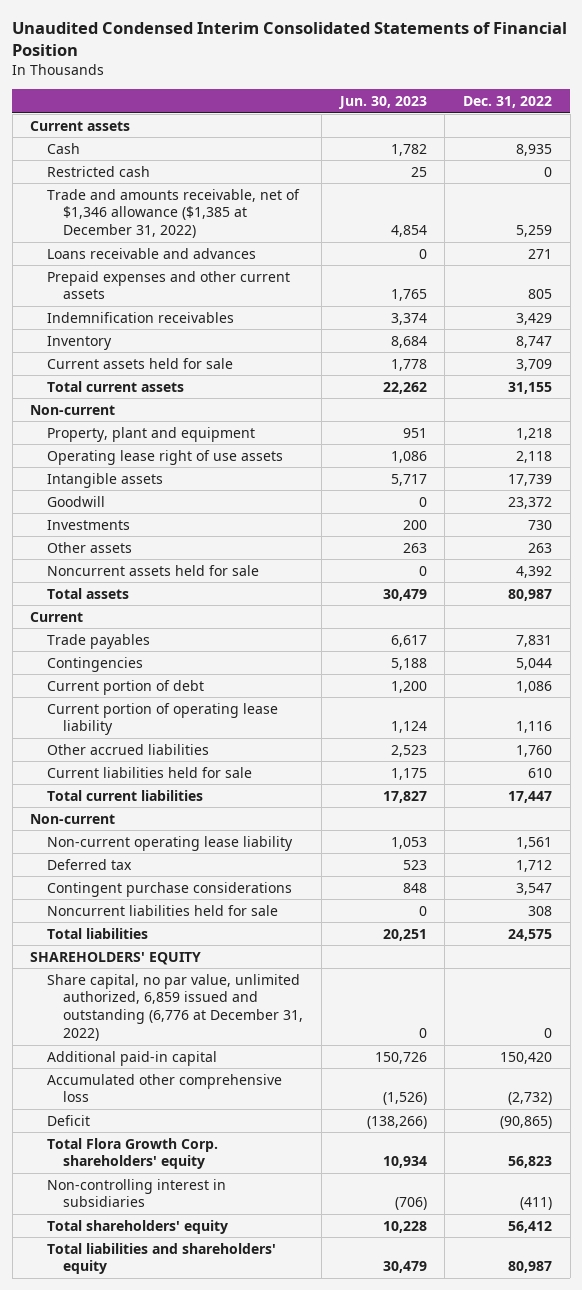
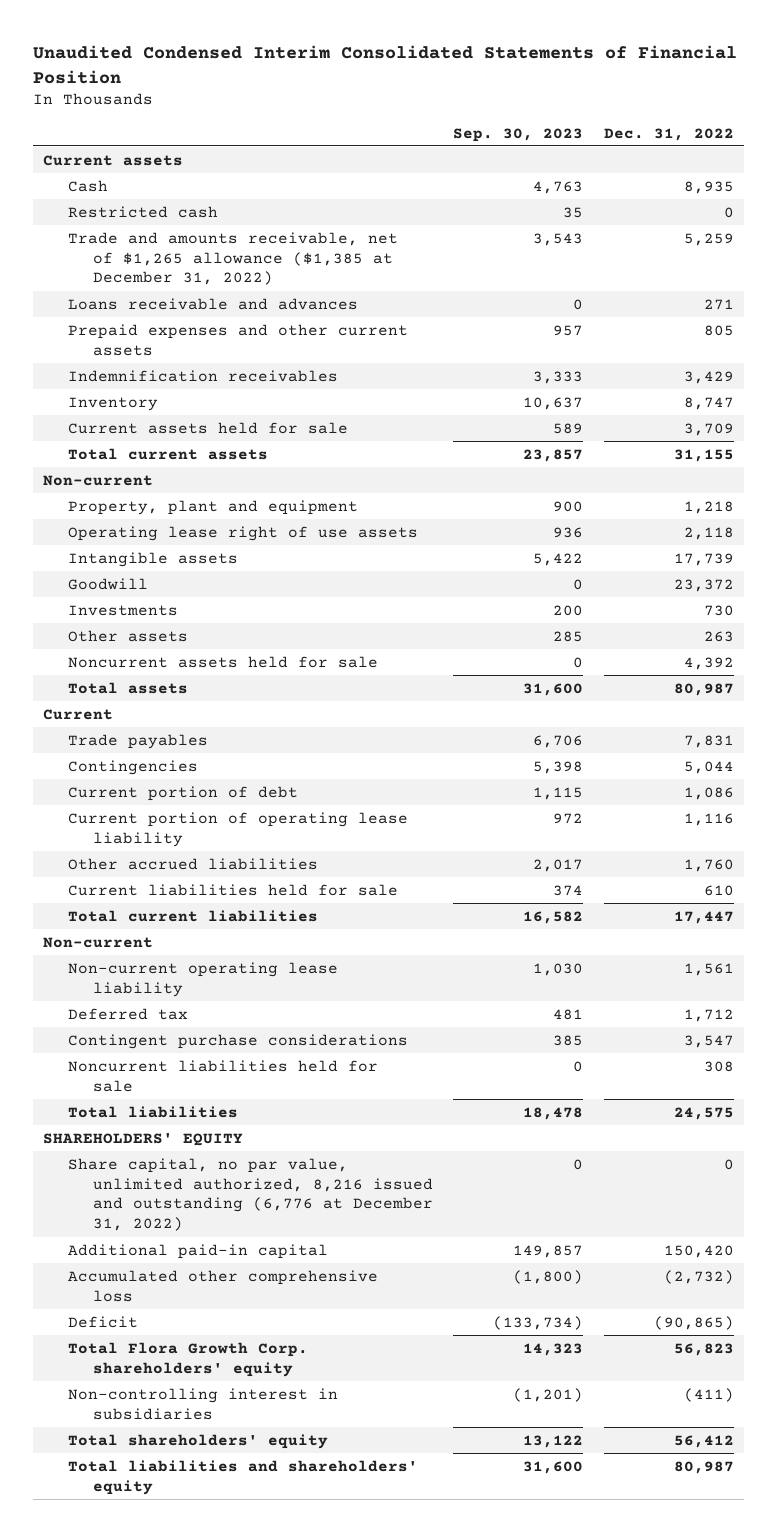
- | Jun. 30, 2023 | Dec. 31, 2022
+ | Sep. 30, 2023 | Dec. 31, 2022
- Trade and amounts receivable, net of $1,346 allowance ($1,385 at December 31, 2022) | 4,854 | 5,259
+ Trade and amounts receivable, net of $1,265 allowance ($1,385 at December 31, 2022) | 3,543 | 5,259
- Share capital, no par value, unlimited authorized, 6,859 issued and outstanding (6,776 at December 31, 2022) | 0 | 0
+ Share capital, no par value, unlimited authorized, 8,216 issued and outstanding (6,776 at December 31, 2022) | 0 | 0

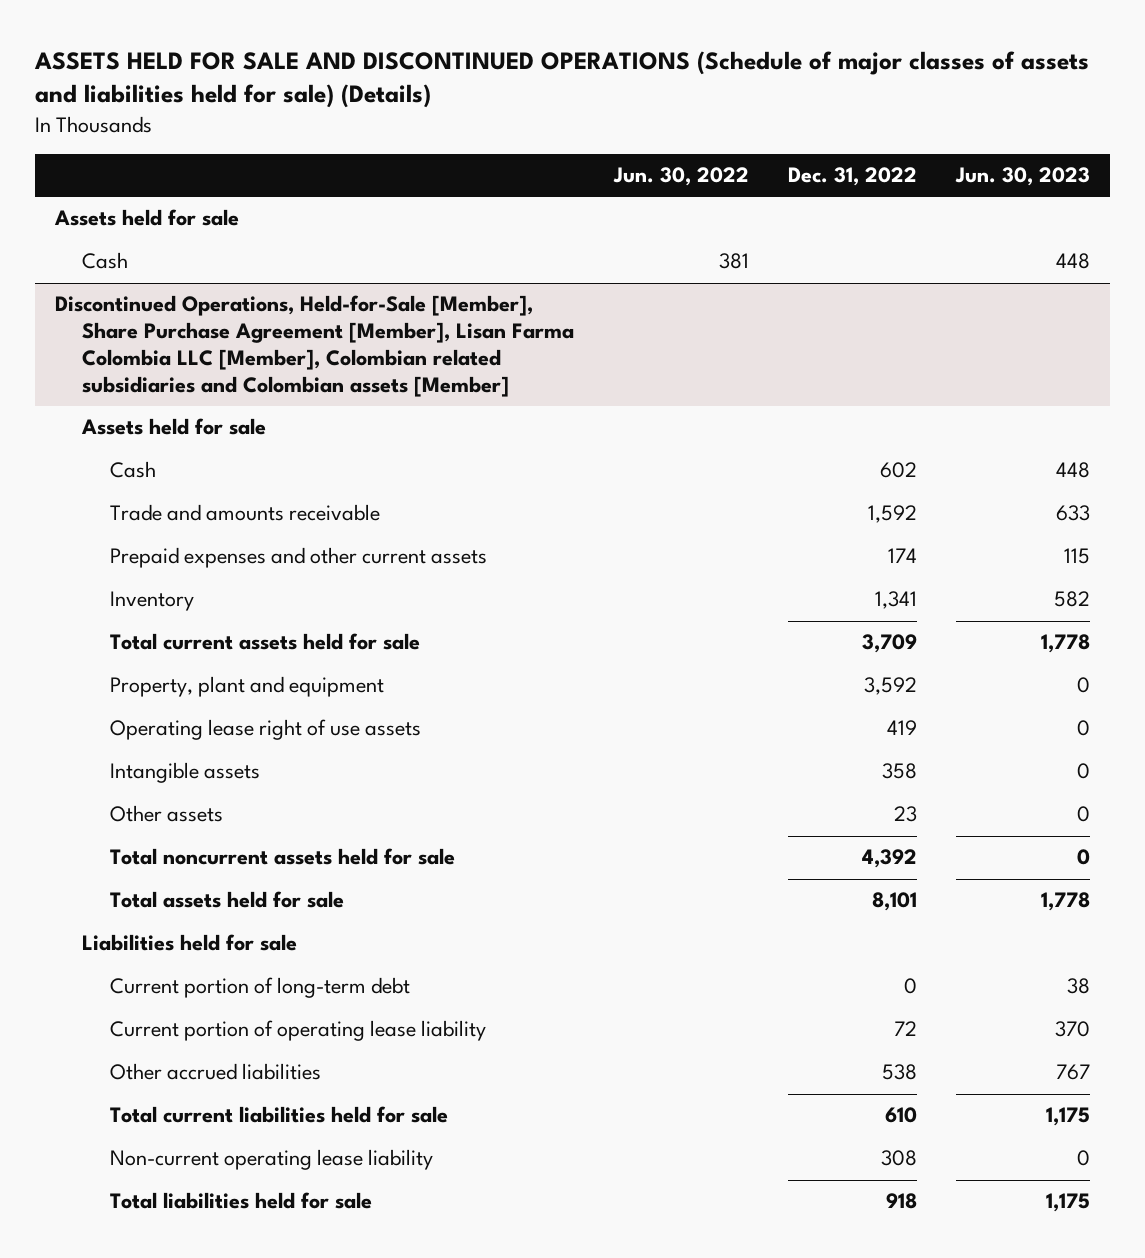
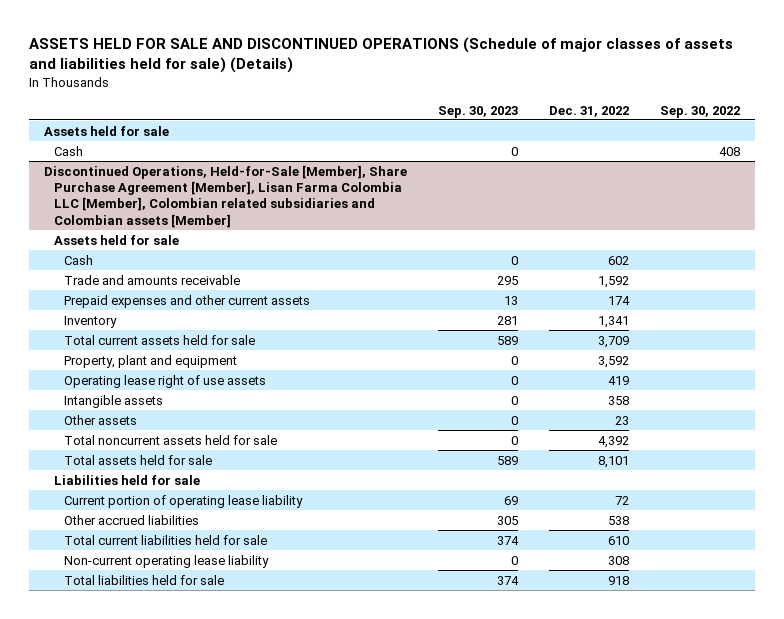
- | Jun. 30, 2022 | Dec. 31, 2022 | Jun. 30, 2023
+ | Sep. 30, 2023 | Dec. 31, 2022 | Sep. 30, 2022
@ Discontinued Operations, Held-for-Sale [Member], Share Purchase Agreement [Member], Lisan Farma Colombia LLC [Member], Colombian related subsidiaries and Colombian assets [Member]
- Current portion of long-term debt | | 0 | 38

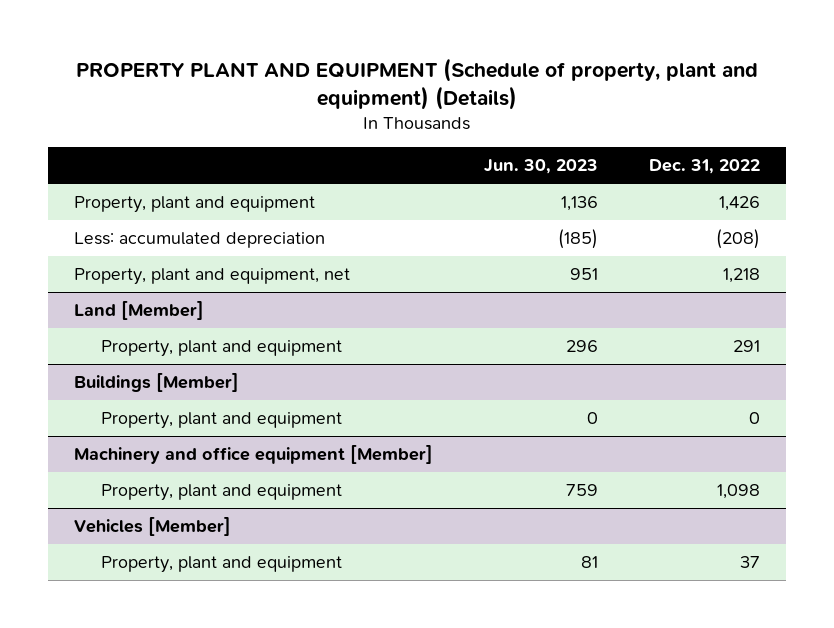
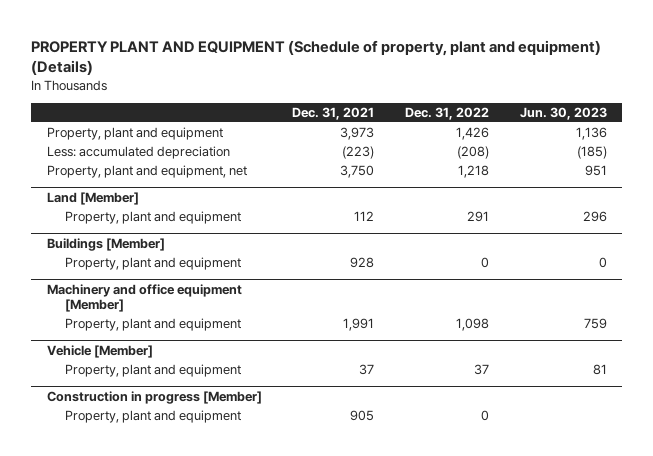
- | Jun. 30, 2023 | Dec. 31, 2022
+ | Dec. 31, 2021 | Dec. 31, 2022 | Jun. 30, 2023
- Vehicles [Member]
+ Vehicle [Member]
+ Construction in progress [Member]
+ Property, plant and equipment | 905 | 0 |

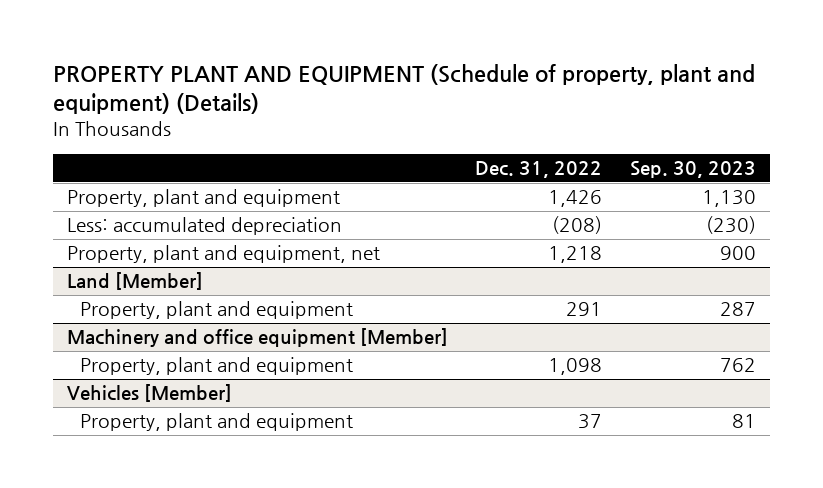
- | Dec. 31, 2021 | Dec. 31, 2022 | Jun. 30, 2023
+ | Dec. 31, 2022 | Sep. 30, 2023
- Buildings [Member]
- Property, plant and equipment | 928 | 0 | 0
- Vehicle [Member]
+ Vehicles [Member]
- Construction in progress [Member]
- Property, plant and equipment | 905 | 0 |

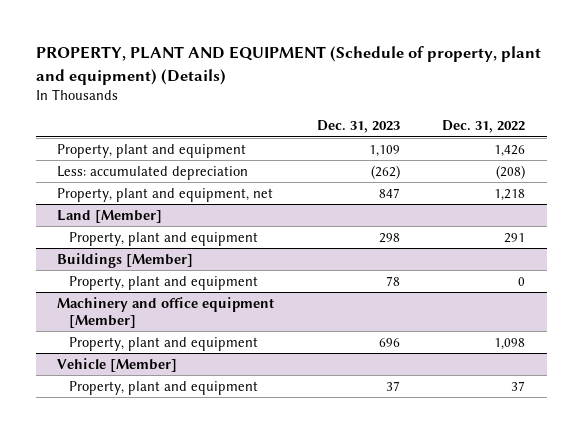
- PROPERTY PLANT AND EQUIPMENT (Schedule of property, plant and equipment) (Details)
+ PROPERTY, PLANT AND EQUIPMENT (Schedule of property, plant and equipment) (Details)
- | Dec. 31, 2022 | Sep. 30, 2023
+ | Dec. 31, 2023 | Dec. 31, 2022
+ Buildings [Member]
+ Property, plant and equipment | 78 | 0
- Vehicles [Member]
+ Vehicle [Member]

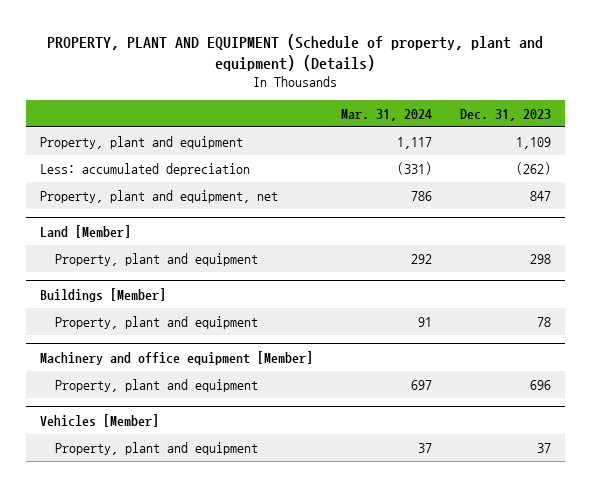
- | Dec. 31, 2023 | Dec. 31, 2022
+ | Mar. 31, 2024 | Dec. 31, 2023
- Vehicle [Member]
+ Vehicles [Member]

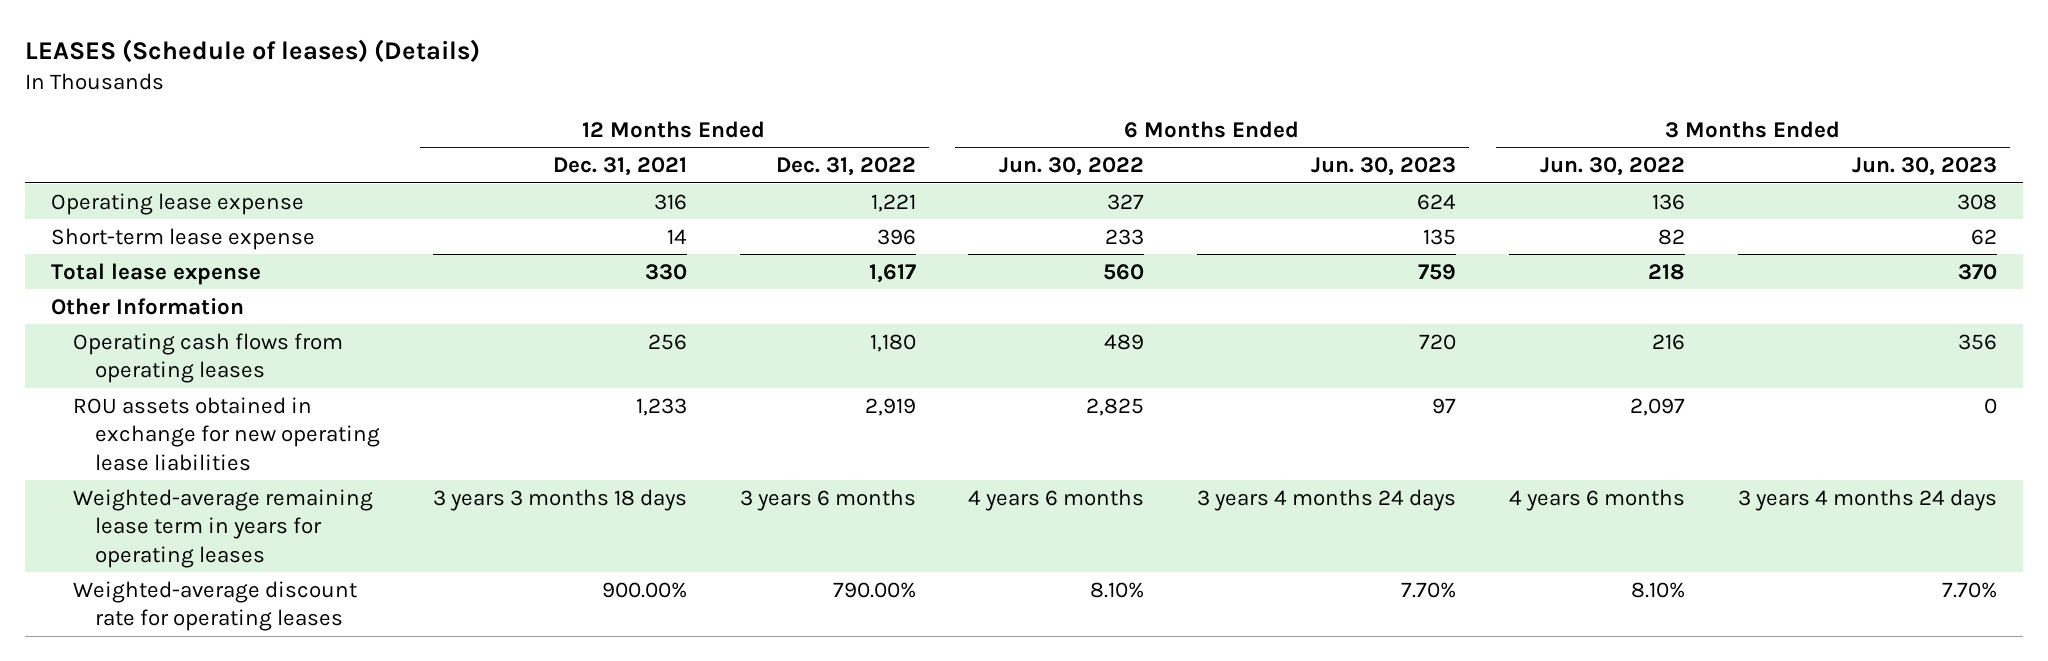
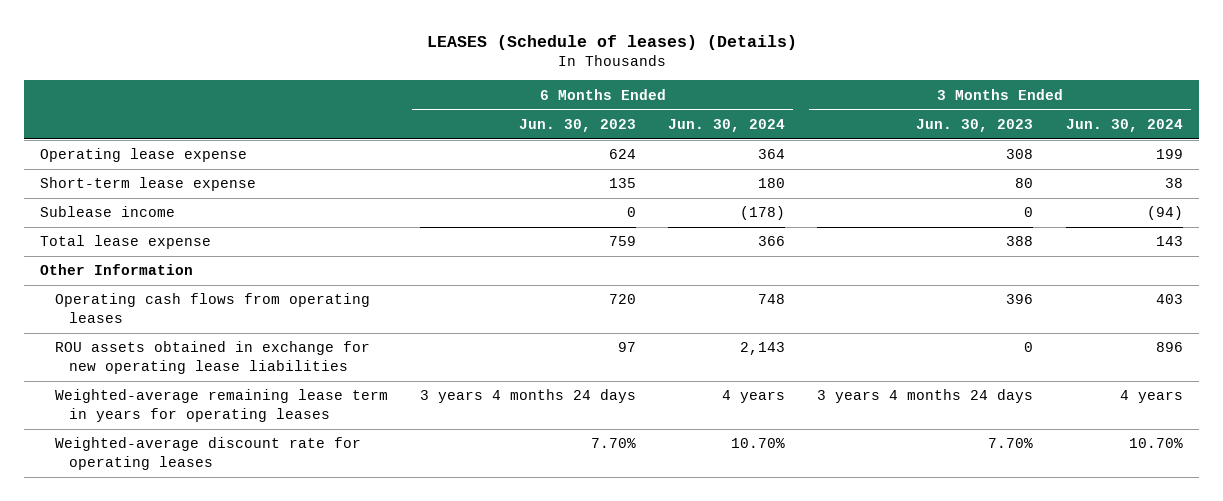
- | 12 Months Ended Dec. 31, 2021 | 12 Months Ended Dec. 31, 2022 | 6 Months Ended Jun. 30, 2022 | 6 Months Ended Jun. 30, 2023 | 3 Months Ended Jun. 30, 2022 | 3 Months Ended Jun. 30, 2023
+ | 6 Months Ended Jun. 30, 2023 | 6 Months Ended Jun. 30, 2024 | 3 Months Ended Jun. 30, 2023 | 3 Months Ended Jun. 30, 2024
- Short-term lease expense | 14 | 396 | 233 | 135 | 82 | 62
- Total lease expense | 330 | 1,617 | 560 | 759 | 218 | 370
+ Short-term lease expense | 135 | 180 | 80 | 38
+ Sublease income | 0 | (178) | 0 | (94)
+ Total lease expense | 759 | 366 | 388 | 143
- Operating cash flows from operating leases | 256 | 1,180 | 489 | 720 | 216 | 356
+ Operating cash flows from operating leases | 720 | 748 | 396 | 403

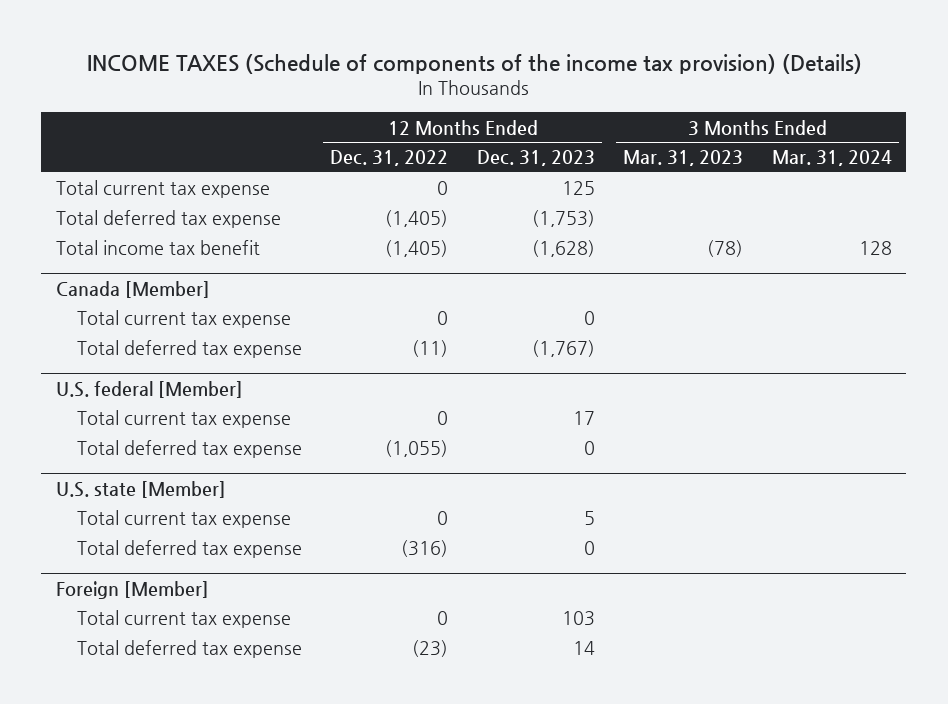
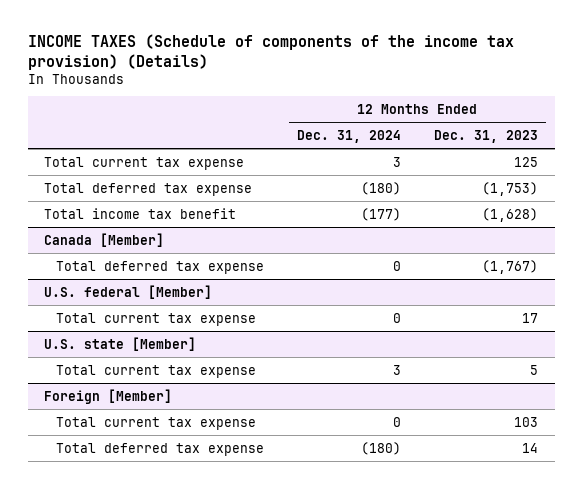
- | 12 Months Ended Dec. 31, 2022 | 12 Months Ended Dec. 31, 2023 | 3 Months Ended Mar. 31, 2023 | 3 Months Ended Mar. 31, 2024
+ | 12 Months Ended Dec. 31, 2024 | 12 Months Ended Dec. 31, 2023
@ Canada [Member]
- Total current tax expense | 0 | 0 | |
@ U.S. federal [Member]
- Total deferred tax expense | (1,055) | 0 | |
@ U.S. state [Member]
- Total deferred tax expense | (316) | 0 | |

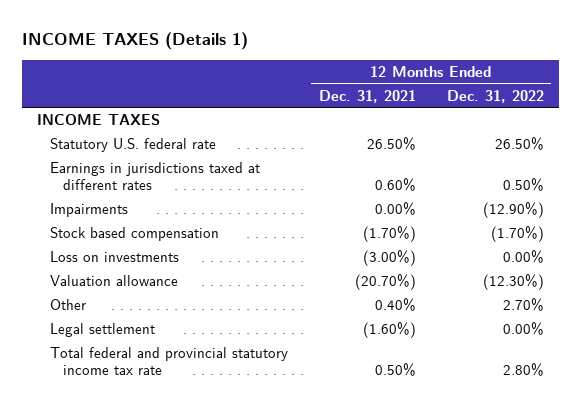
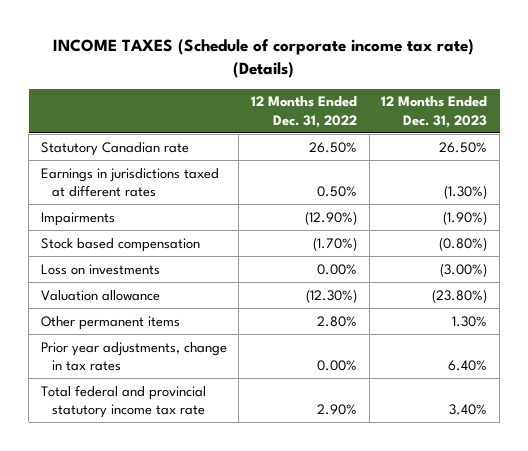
- INCOME TAXES (Details 1)
+ INCOME TAXES (Schedule of corporate income tax rate) (Details)
- | 12 Months Ended Dec. 31, 2021 | 12 Months Ended Dec. 31, 2022
+ | 12 Months Ended Dec. 31, 2022 | 12 Months Ended Dec. 31, 2023
- INCOME TAXES
- Statutory U.S. federal rate | 26.50% | 26.50%
+ Statutory Canadian rate | 26.50% | 26.50%
- Other | 0.40% | 2.70%
- Legal settlement | (1.60%) | 0.00%
- Total federal and provincial statutory income tax rate | 0.50% | 2.80%
+ Other permanent items | 2.80% | 1.30%
+ Prior year adjustments, change in tax rates | 0.00% | 6.40%
+ Total federal and provincial statutory income tax rate | 2.90% | 3.40%

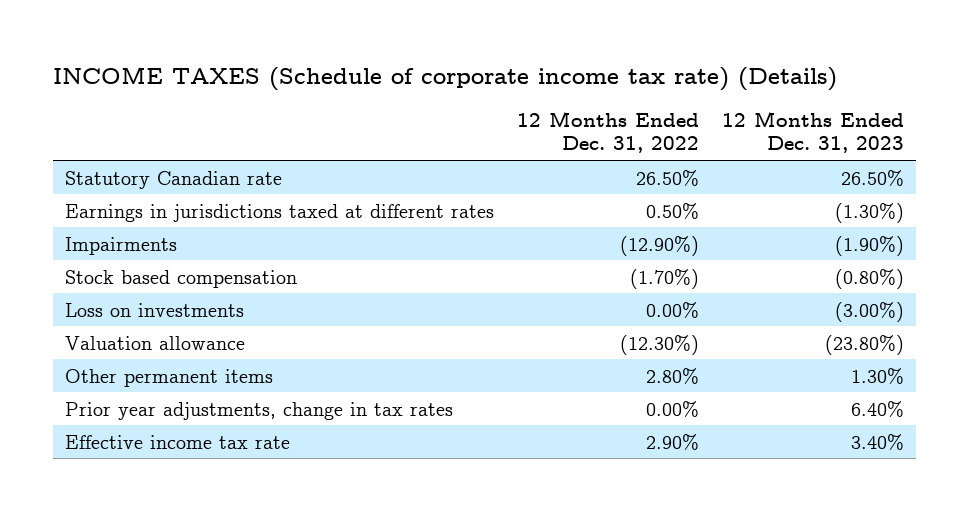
- Total federal and provincial statutory income tax rate | 2.90% | 3.40%
+ Effective income tax rate | 2.90% | 3.40%

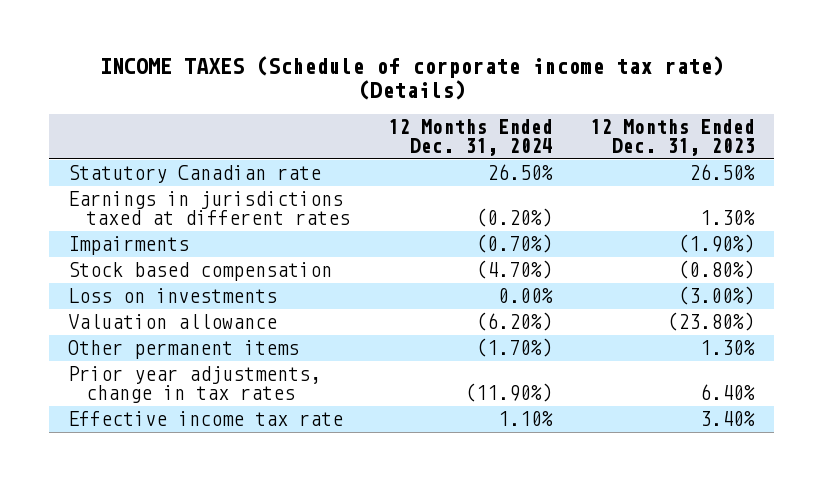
- | 12 Months Ended Dec. 31, 2022 | 12 Months Ended Dec. 31, 2023
+ | 12 Months Ended Dec. 31, 2024 | 12 Months Ended Dec. 31, 2023
- Earnings in jurisdictions taxed at different rates | 0.50% | (1.30%)
+ Earnings in jurisdictions taxed at different rates | (0.20%) | 1.30%

